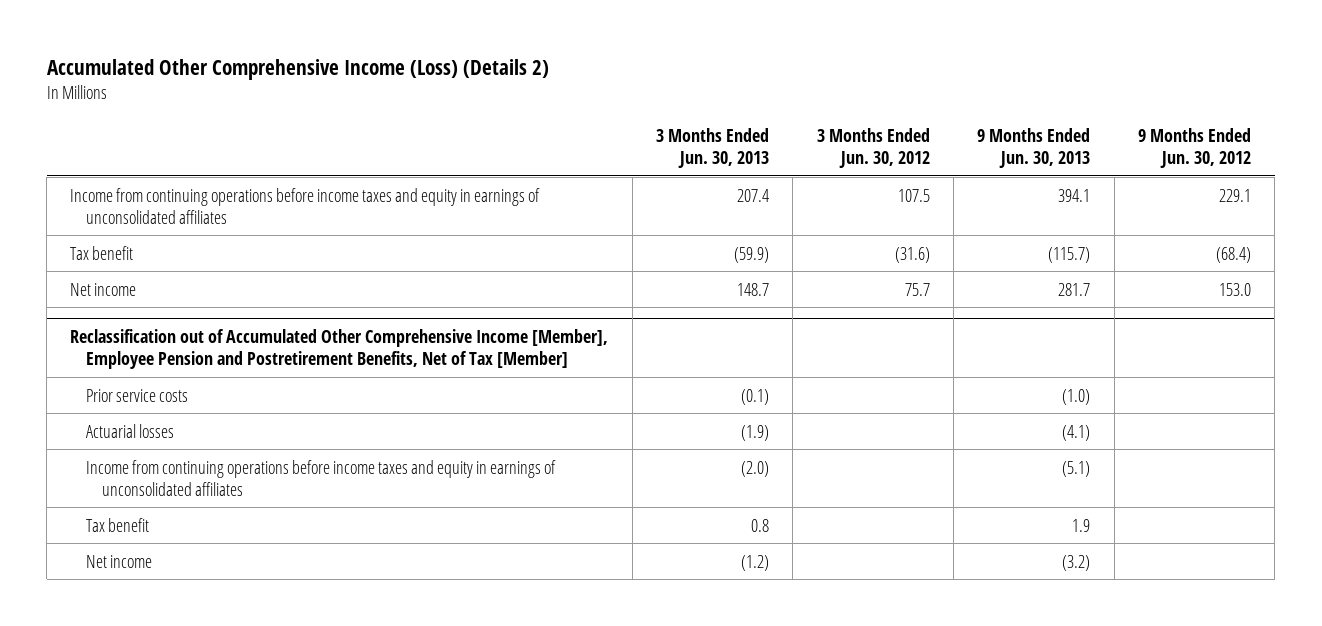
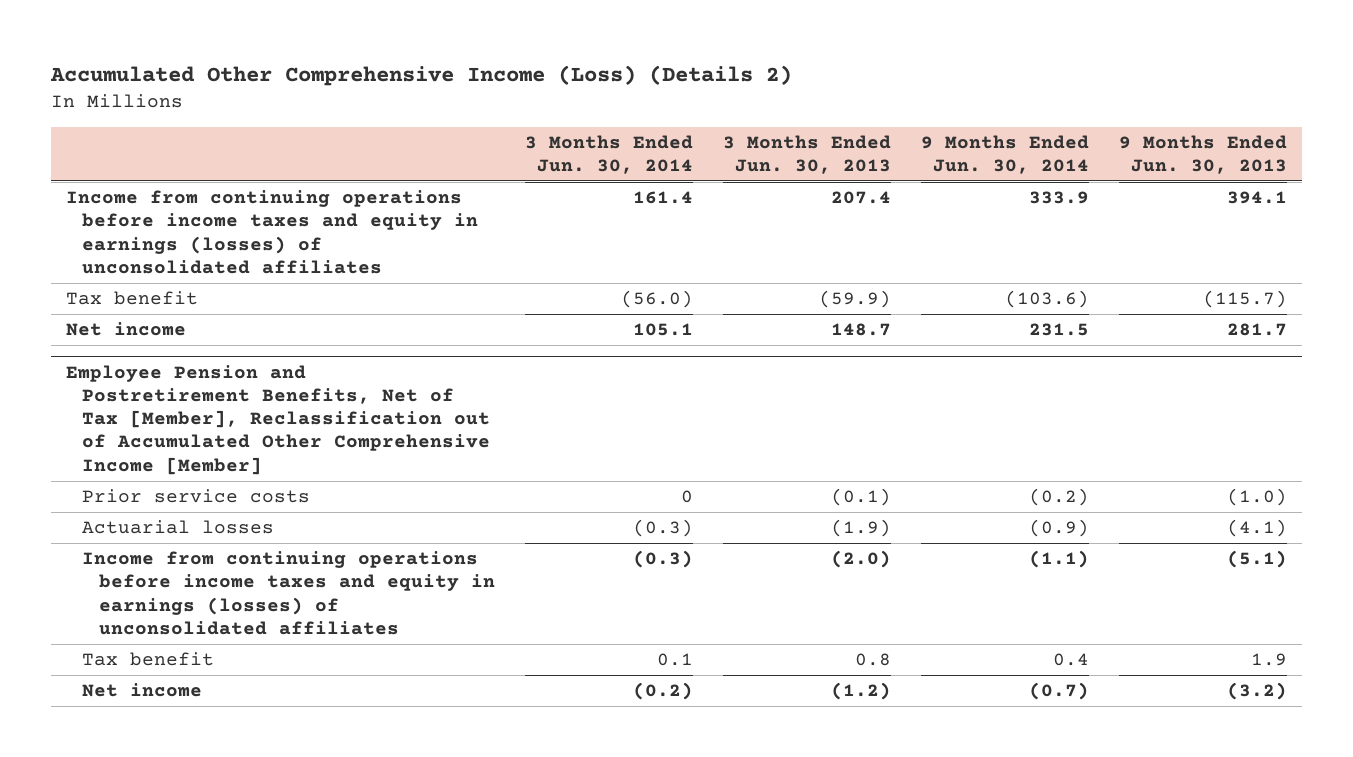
- | 3 Months Ended Jun. 30, 2013 | 3 Months Ended Jun. 30, 2012 | 9 Months Ended Jun. 30, 2013 | 9 Months Ended Jun. 30, 2012
+ | 3 Months Ended Jun. 30, 2014 | 3 Months Ended Jun. 30, 2013 | 9 Months Ended Jun. 30, 2014 | 9 Months Ended Jun. 30, 2013
- Income from continuing operations before income taxes and equity in earnings of unconsolidated affiliates | 207.4 | 107.5 | 394.1 | 229.1
+ Income from continuing operations before income taxes and equity in earnings (losses) of unconsolidated affiliates | 161.4 | 207.4 | 333.9 | 394.1
- Reclassification out of Accumulated Other Comprehensive Income [Member], Employee Pension and Postretirement Benefits, Net of Tax [Member]
+ Employee Pension and Postretirement Benefits, Net of Tax [Member], Reclassification out of Accumulated Other Comprehensive Income [Member]
- Income from continuing operations before income taxes and equity in earnings of unconsolidated affiliates | (2.0) | | (5.1) |
+ Income from continuing operations before income taxes and equity in earnings (losses) of unconsolidated affiliates | (0.3) | (2.0) | (1.1) | (5.1)

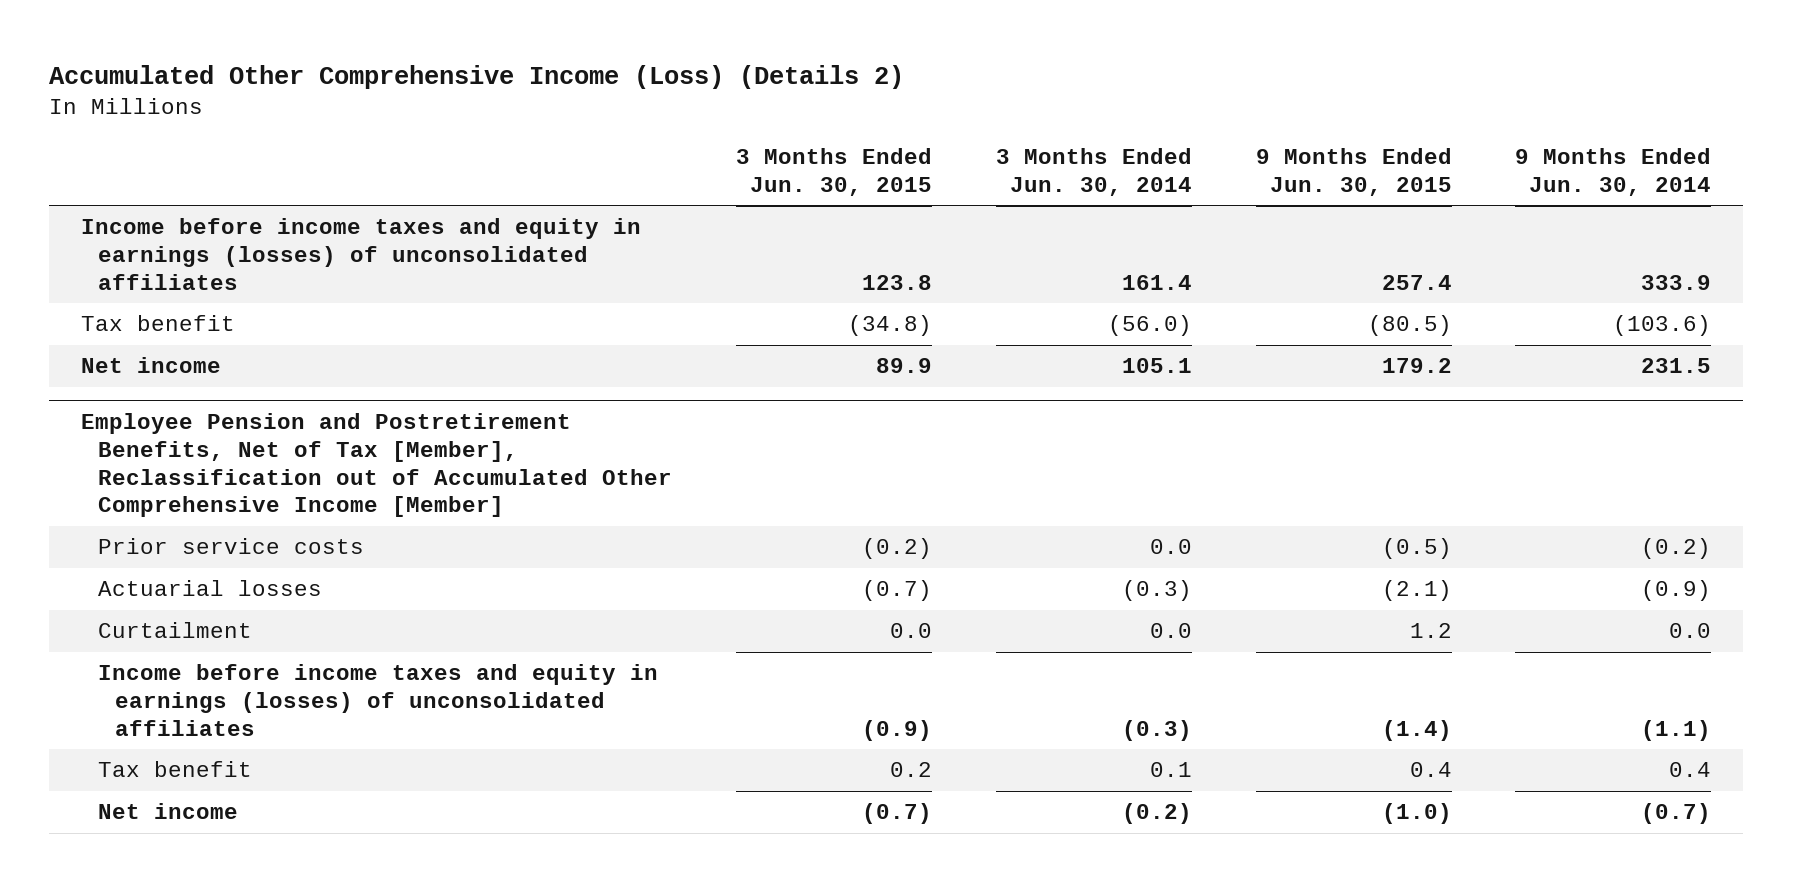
- | 3 Months Ended Jun. 30, 2014 | 3 Months Ended Jun. 30, 2013 | 9 Months Ended Jun. 30, 2014 | 9 Months Ended Jun. 30, 2013
+ | 3 Months Ended Jun. 30, 2015 | 3 Months Ended Jun. 30, 2014 | 9 Months Ended Jun. 30, 2015 | 9 Months Ended Jun. 30, 2014
- Income from continuing operations before income taxes and equity in earnings (losses) of unconsolidated affiliates | 161.4 | 207.4 | 333.9 | 394.1
+ Income before income taxes and equity in earnings (losses) of unconsolidated affiliates | 123.8 | 161.4 | 257.4 | 333.9
@ Employee Pension and Postretirement Benefits, Net of Tax [Member], Reclassification out of Accumulated Other Comprehensive Income [Member]
- Prior service costs | 0 | (0.1) | (0.2) | (1.0)
+ Prior service costs | (0.2) | 0.0 | (0.5) | (0.2)
- Income from continuing operations before income taxes and equity in earnings (losses) of unconsolidated affiliates | (0.3) | (2.0) | (1.1) | (5.1)
+ Curtailment | 0.0 | 0.0 | 1.2 | 0.0
+ Income before income taxes and equity in earnings (losses) of unconsolidated affiliates | (0.9) | (0.3) | (1.4) | (1.1)

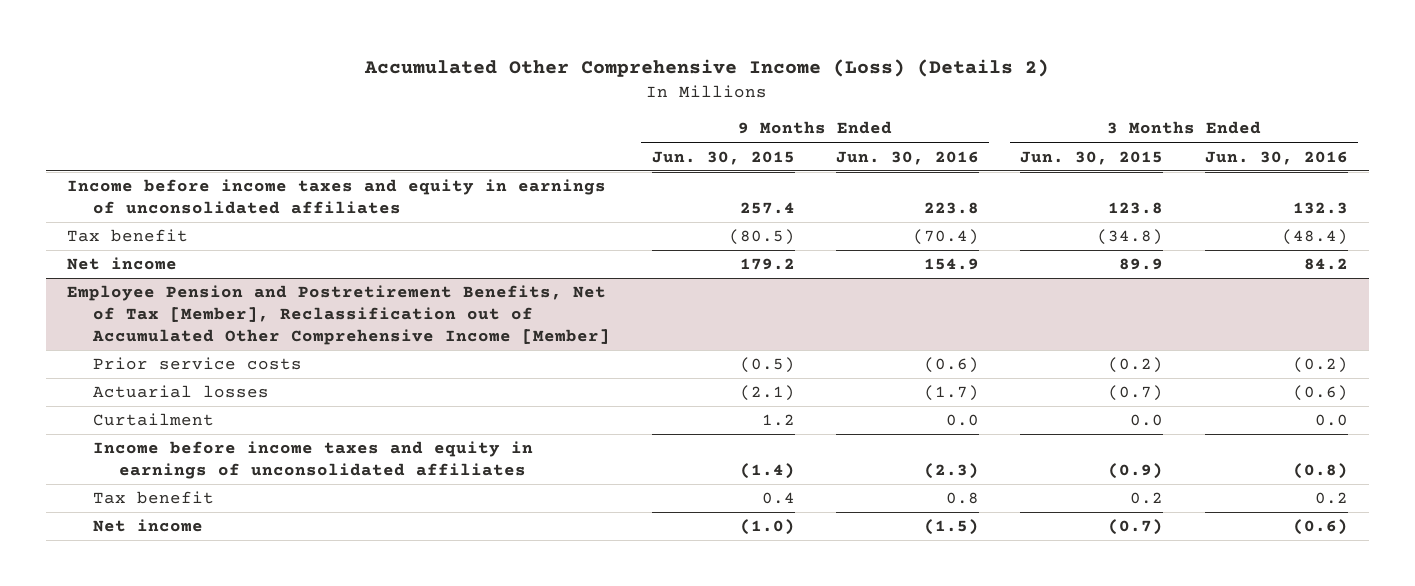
- | 3 Months Ended Jun. 30, 2015 | 3 Months Ended Jun. 30, 2014 | 9 Months Ended Jun. 30, 2015 | 9 Months Ended Jun. 30, 2014
+ | 9 Months Ended Jun. 30, 2015 | 9 Months Ended Jun. 30, 2016 | 3 Months Ended Jun. 30, 2015 | 3 Months Ended Jun. 30, 2016
- Income before income taxes and equity in earnings (losses) of unconsolidated affiliates | 123.8 | 161.4 | 257.4 | 333.9
+ Income before income taxes and equity in earnings of unconsolidated affiliates | 257.4 | 223.8 | 123.8 | 132.3
@ Employee Pension and Postretirement Benefits, Net of Tax [Member], Reclassification out of Accumulated Other Comprehensive Income [Member]
- Income before income taxes and equity in earnings (losses) of unconsolidated affiliates | (0.9) | (0.3) | (1.4) | (1.1)
+ Income before income taxes and equity in earnings of unconsolidated affiliates | (1.4) | (2.3) | (0.9) | (0.8)

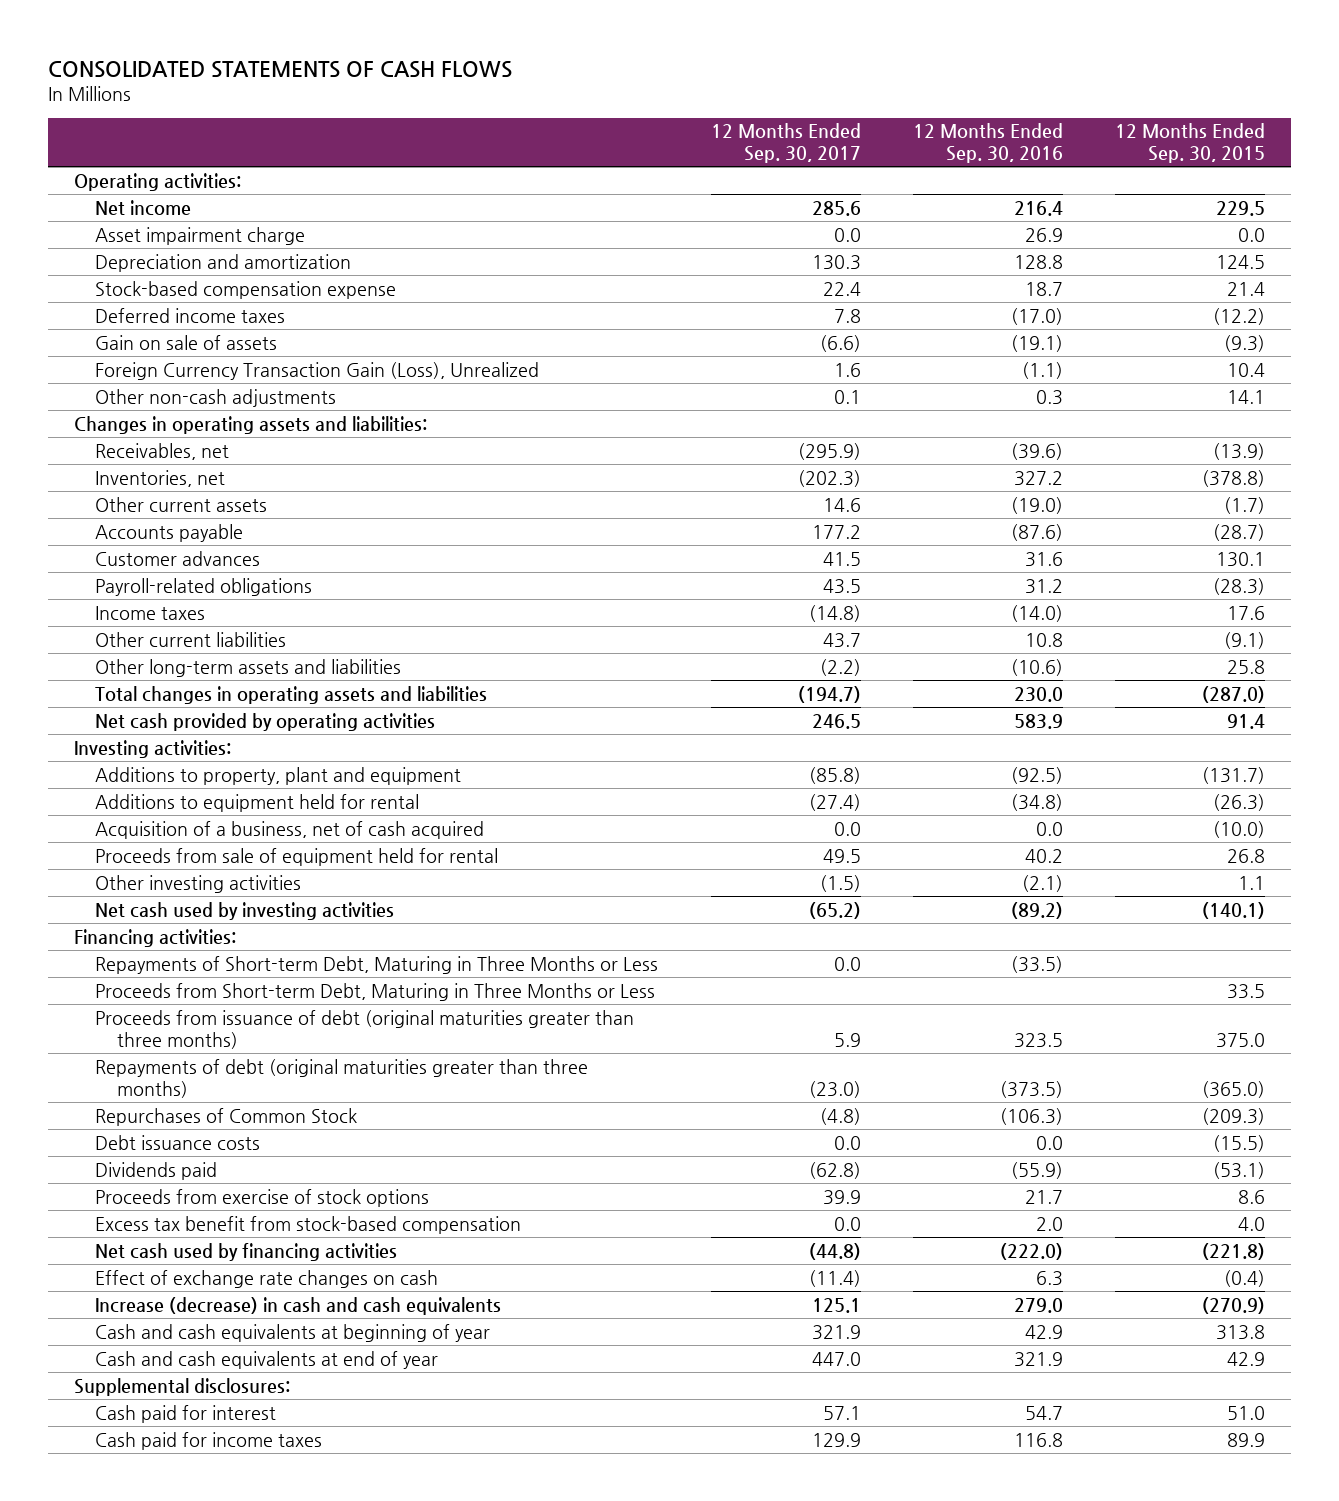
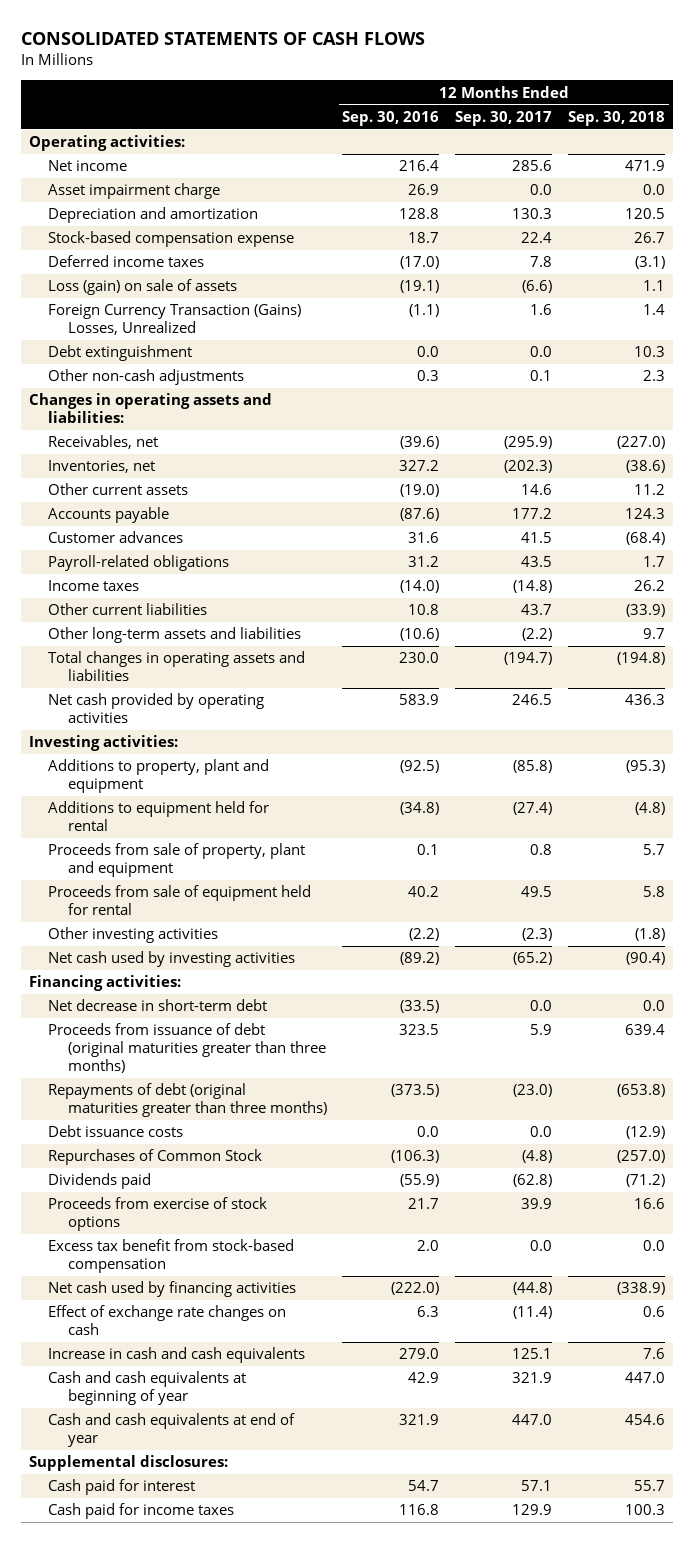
- | 12 Months Ended Sep. 30, 2017 | 12 Months Ended Sep. 30, 2016 | 12 Months Ended Sep. 30, 2015
+ | 12 Months Ended Sep. 30, 2016 | 12 Months Ended Sep. 30, 2017 | 12 Months Ended Sep. 30, 2018
- Gain on sale of assets | (6.6) | (19.1) | (9.3)
- Foreign Currency Transaction Gain (Loss), Unrealized | 1.6 | (1.1) | 10.4
+ Loss (gain) on sale of assets | (19.1) | (6.6) | 1.1
+ Foreign Currency Transaction (Gains) Losses, Unrealized | (1.1) | 1.6 | 1.4
+ Debt extinguishment | 0.0 | 0.0 | 10.3
- Acquisition of a business, net of cash acquired | 0.0 | 0.0 | (10.0)
+ Proceeds from sale of property, plant and equipment | 0.1 | 0.8 | 5.7
- Other investing activities | (1.5) | (2.1) | 1.1
+ Other investing activities | (2.2) | (2.3) | (1.8)
- Repayments of Short-term Debt, Maturing in Three Months or Less | 0.0 | (33.5) |
- Proceeds from Short-term Debt, Maturing in Three Months or Less | | | 33.5
+ Net decrease in short-term debt | (33.5) | 0.0 | 0.0
moved down: Repurchases of Common Stock | (106.3) | (4.8) | (257.0)
- Increase (decrease) in cash and cash equivalents | 125.1 | 279.0 | (270.9)
+ Increase in cash and cash equivalents | 279.0 | 125.1 | 7.6

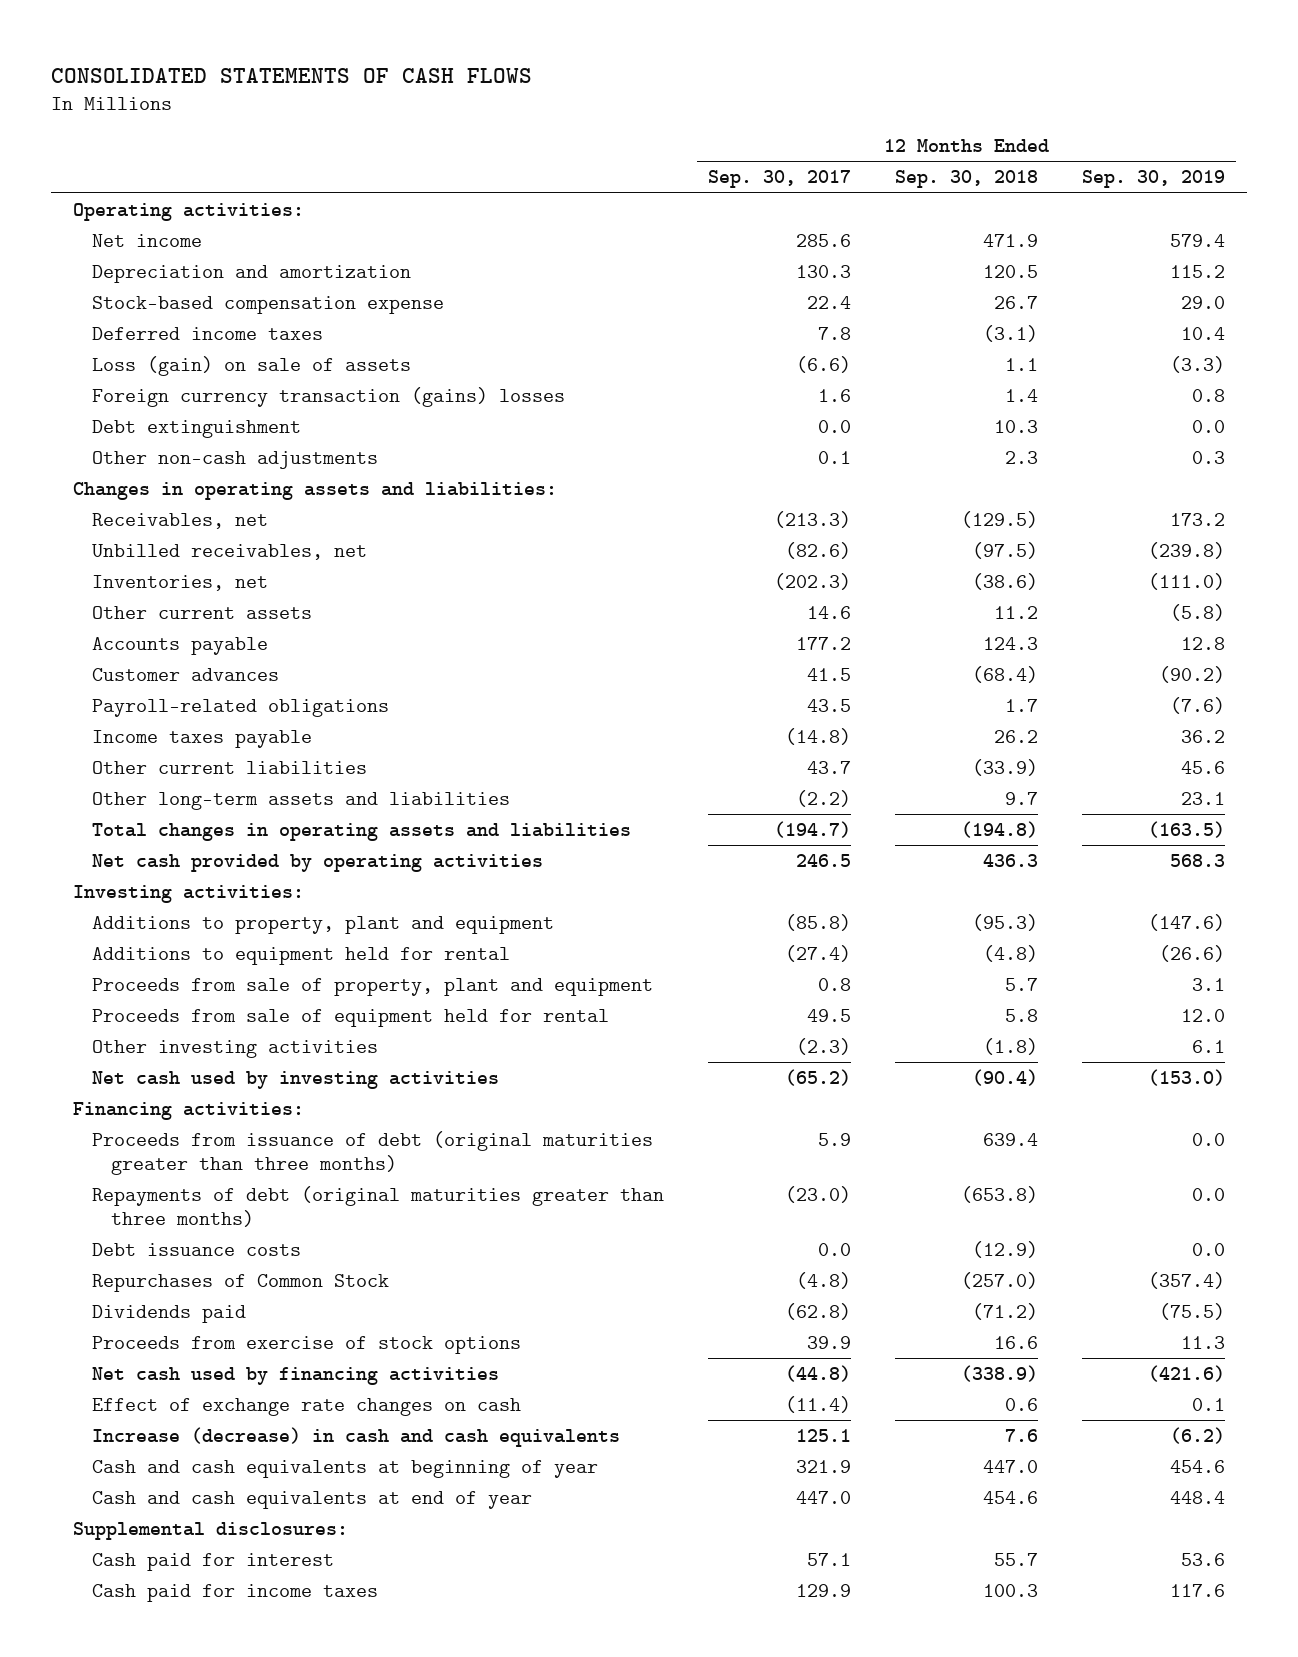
- | 12 Months Ended Sep. 30, 2016 | 12 Months Ended Sep. 30, 2017 | 12 Months Ended Sep. 30, 2018
+ | 12 Months Ended Sep. 30, 2017 | 12 Months Ended Sep. 30, 2018 | 12 Months Ended Sep. 30, 2019
- Asset impairment charge | 26.9 | 0.0 | 0.0
- Foreign Currency Transaction (Gains) Losses, Unrealized | (1.1) | 1.6 | 1.4
+ Foreign currency transaction (gains) losses | 1.6 | 1.4 | 0.8
- Receivables, net | (39.6) | (295.9) | (227.0)
+ Receivables, net | (213.3) | (129.5) | 173.2
+ Unbilled receivables, net | (82.6) | (97.5) | (239.8)
- Income taxes | (14.0) | (14.8) | 26.2
+ Income taxes payable | (14.8) | 26.2 | 36.2
- Net decrease in short-term debt | (33.5) | 0.0 | 0.0
- Excess tax benefit from stock-based compensation | 2.0 | 0.0 | 0.0
- Increase in cash and cash equivalents | 279.0 | 125.1 | 7.6
+ Increase (decrease) in cash and cash equivalents | 125.1 | 7.6 | (6.2)

